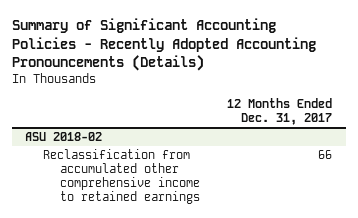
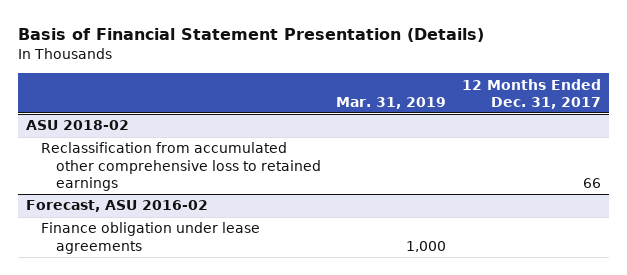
- Summary of Significant Accounting Policies - Recently Adopted Accounting Pronouncements (Details)
+ Basis of Financial Statement Presentation (Details)
- | 12 Months Ended Dec. 31, 2017
+ | Mar. 31, 2019 | 12 Months Ended Dec. 31, 2017
@ ASU 2018-02
- Reclassification from accumulated other comprehensive income to retained earnings | 66
+ Reclassification from accumulated other comprehensive loss to retained earnings | | 66
+ Forecast, ASU 2016-02
+ Finance obligation under lease agreements | 1,000 |

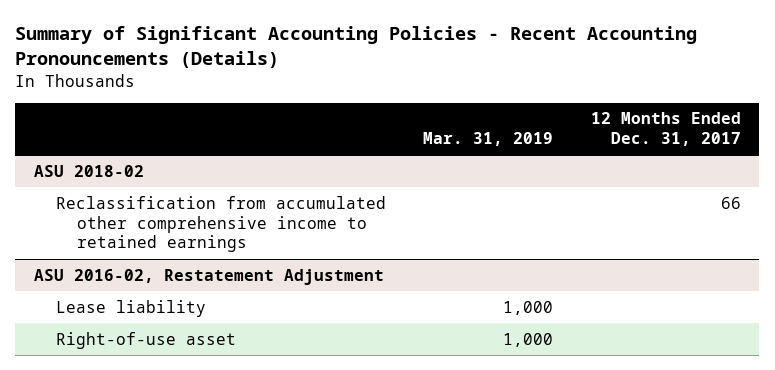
- Basis of Financial Statement Presentation (Details)
+ Summary of Significant Accounting Policies - Recent Accounting Pronouncements (Details)
@ ASU 2018-02
- Reclassification from accumulated other comprehensive loss to retained earnings | | 66
- Forecast, ASU 2016-02
- Finance obligation under lease agreements | 1,000 |
@ ASU 2018-02
+ Reclassification from accumulated other comprehensive income to retained earnings | | 66
+ ASU 2016-02, Restatement Adjustment
+ Lease liability | 1,000 |
+ Right-of-use asset | 1,000 |

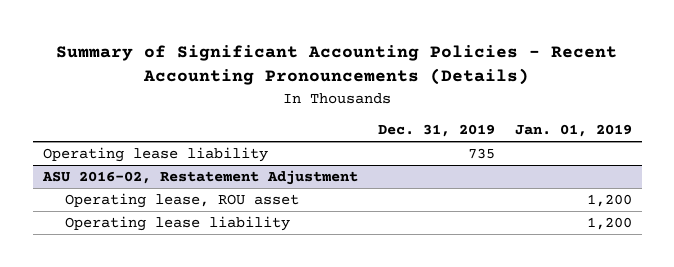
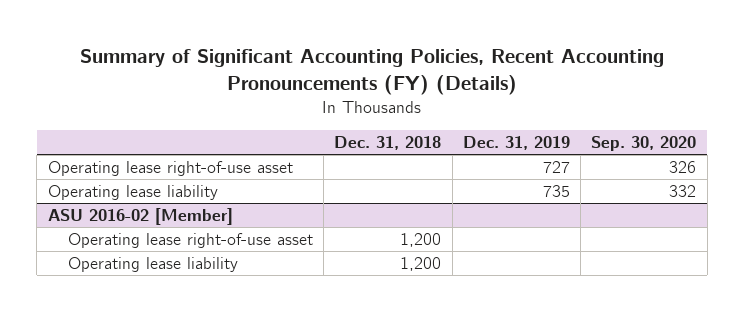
- Summary of Significant Accounting Policies - Recent Accounting Pronouncements (Details)
+ Summary of Significant Accounting Policies, Recent Accounting Pronouncements (FY) (Details)
- | Dec. 31, 2019 | Jan. 01, 2019
+ | Dec. 31, 2018 | Dec. 31, 2019 | Sep. 30, 2020
+ Operating lease right-of-use asset | | 727 | 326
- ASU 2016-02, Restatement Adjustment
- Operating lease, ROU asset | | 1,200
+ ASU 2016-02 [Member]
+ Operating lease right-of-use asset | 1,200 | |

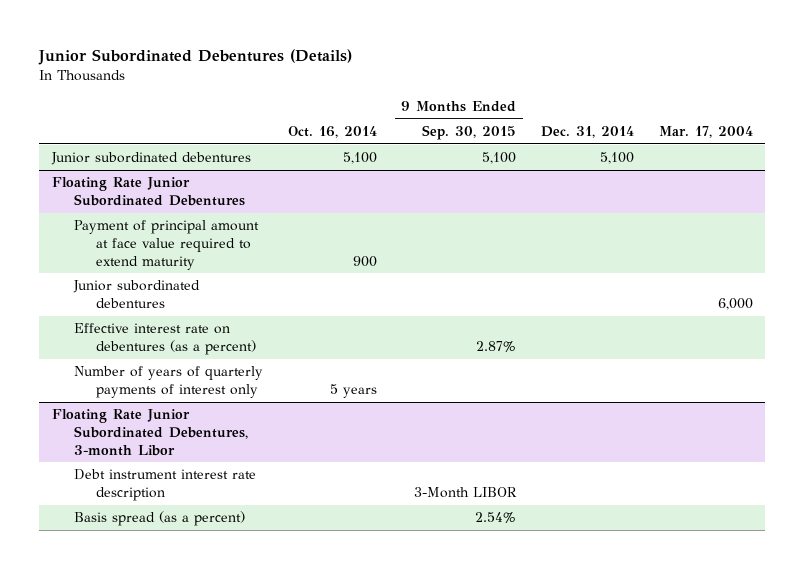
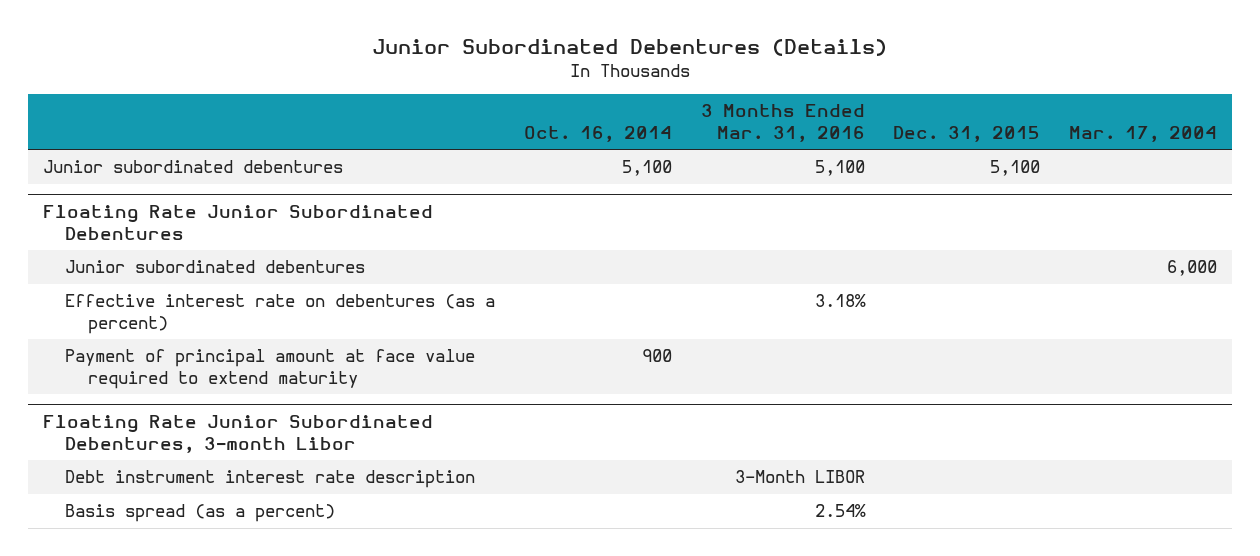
- | Oct. 16, 2014 | 9 Months Ended Sep. 30, 2015 | Dec. 31, 2014 | Mar. 17, 2004
+ | Oct. 16, 2014 | 3 Months Ended Mar. 31, 2016 | Dec. 31, 2015 | Mar. 17, 2004
@ Floating Rate Junior Subordinated Debentures
- Number of years of quarterly payments of interest only | 5 years | | |
moved down: Payment of principal amount at face value required to extend maturity | 900 | | |

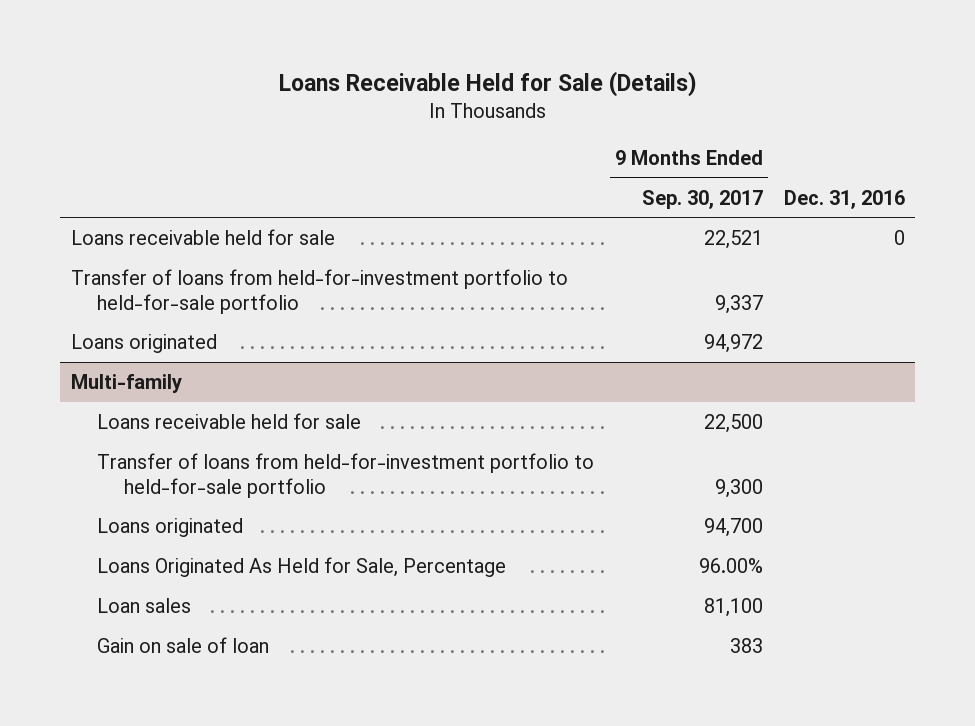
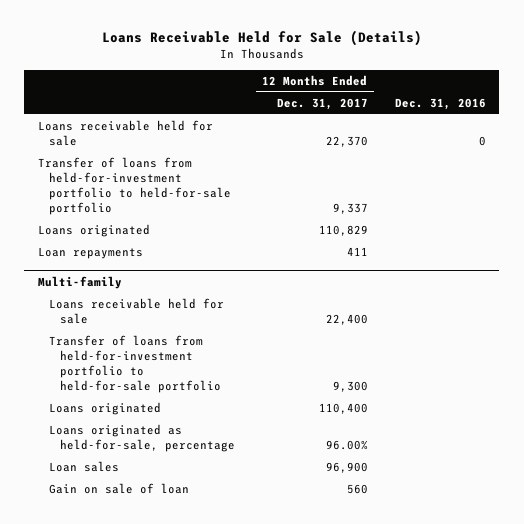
- | 9 Months Ended Sep. 30, 2017 | Dec. 31, 2016
+ | 12 Months Ended Dec. 31, 2017 | Dec. 31, 2016
+ Loan repayments | 411 |
@ Multi-family
- Loans Originated As Held for Sale, Percentage | 96.00% |
+ Loans originated as held-for-sale, percentage | 96.00% |

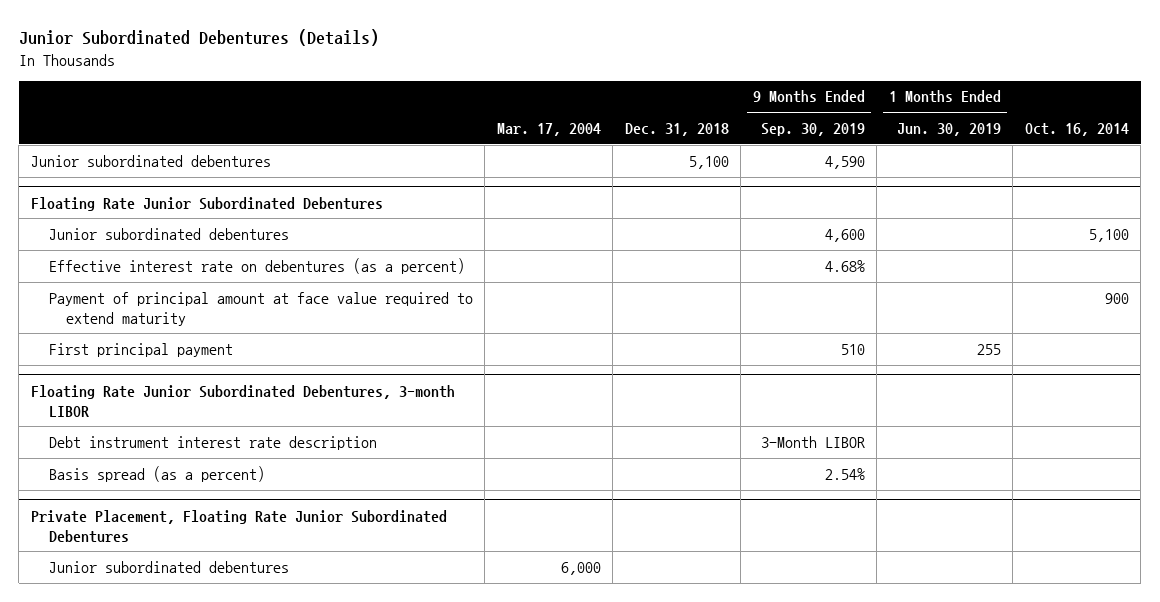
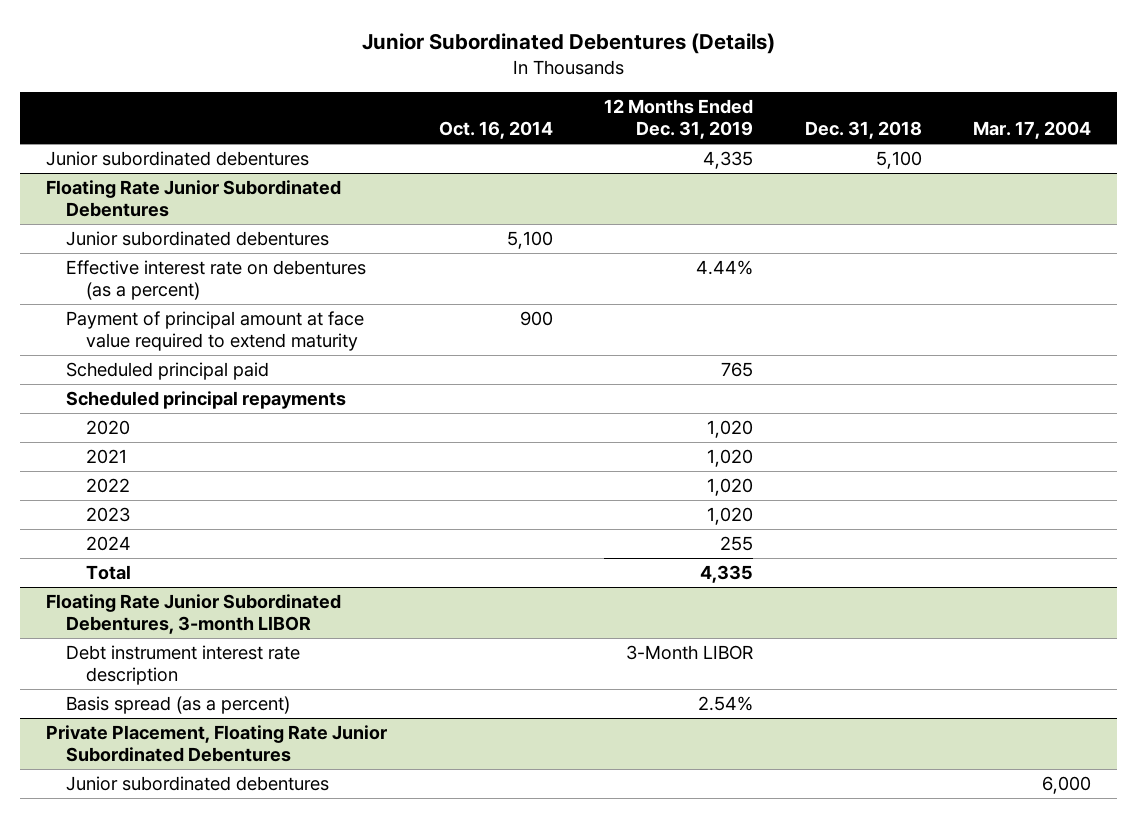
- | Mar. 17, 2004 | Dec. 31, 2018 | 9 Months Ended Sep. 30, 2019 | 1 Months Ended Jun. 30, 2019 | Oct. 16, 2014
+ | Oct. 16, 2014 | 12 Months Ended Dec. 31, 2019 | Dec. 31, 2018 | Mar. 17, 2004
@ Floating Rate Junior Subordinated Debentures
- First principal payment | | | 510 | 255 |
+ Scheduled principal paid | | 765 | |
+ Scheduled principal repayments
+ 2020 | | 1,020 | |
+ 2021 | | 1,020 | |
+ 2022 | | 1,020 | |
+ 2023 | | 1,020 | |
+ 2024 | | 255 | |
+ Total | | 4,335 | |

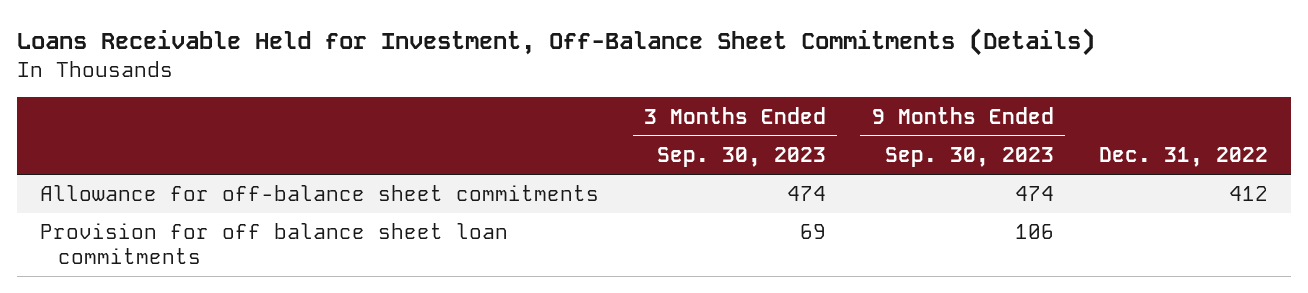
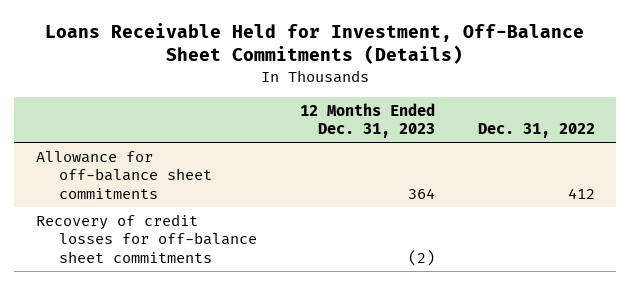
- | 3 Months Ended Sep. 30, 2023 | 9 Months Ended Sep. 30, 2023 | Dec. 31, 2022
+ | 12 Months Ended Dec. 31, 2023 | Dec. 31, 2022
- Provision for off balance sheet loan commitments | 69 | 106 |
+ Recovery of credit losses for off-balance sheet commitments | (2) |

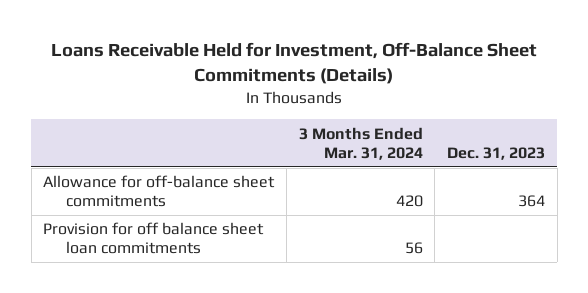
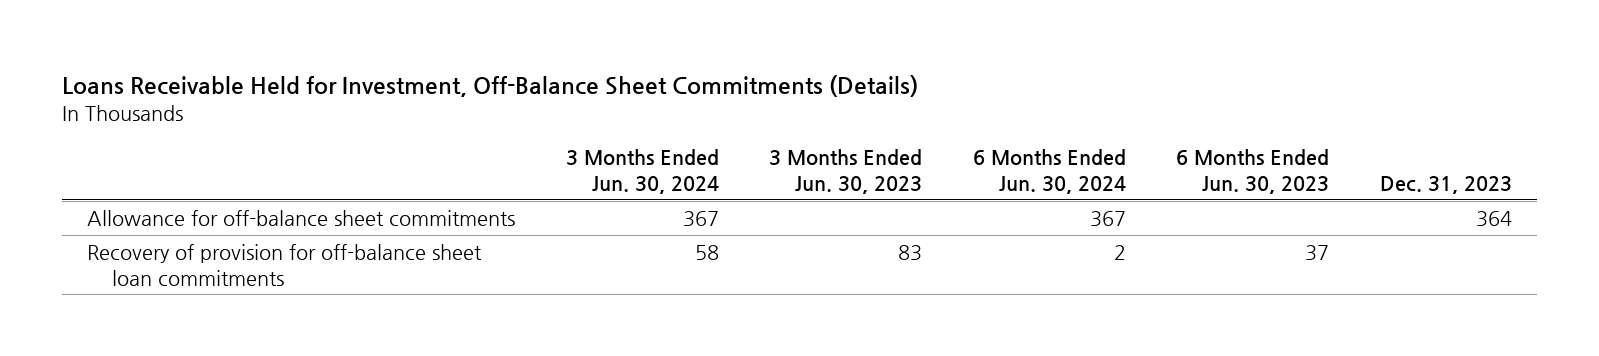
- | 3 Months Ended Mar. 31, 2024 | Dec. 31, 2023
+ | 3 Months Ended Jun. 30, 2024 | 3 Months Ended Jun. 30, 2023 | 6 Months Ended Jun. 30, 2024 | 6 Months Ended Jun. 30, 2023 | Dec. 31, 2023
- Provision for off balance sheet loan commitments | 56 |
+ Recovery of provision for off-balance sheet loan commitments | 58 | 83 | 2 | 37 |

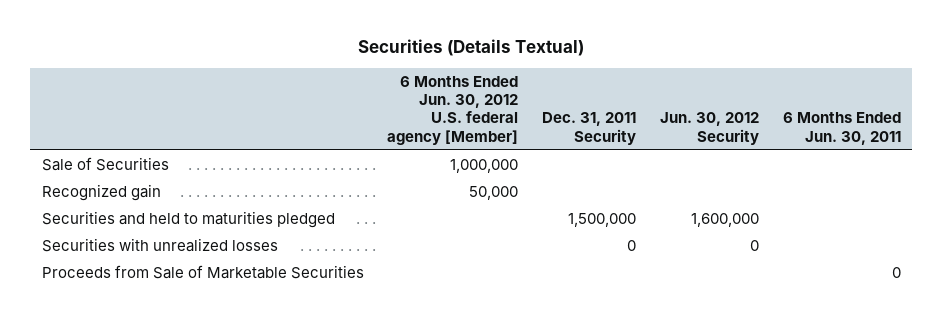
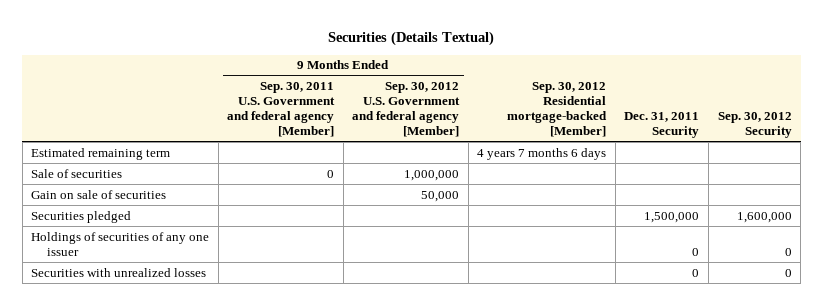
- | 6 Months Ended Jun. 30, 2012 U.S. federal agency [Member] | Dec. 31, 2011 Security | Jun. 30, 2012 Security | 6 Months Ended Jun. 30, 2011
+ | 9 Months Ended Sep. 30, 2011 U.S. Government and federal agency [Member] | 9 Months Ended Sep. 30, 2012 U.S. Government and federal agency [Member] | Sep. 30, 2012 Residential mortgage-backed [Member] | Dec. 31, 2011 Security | Sep. 30, 2012 Security
- Sale of Securities | 1,000,000 | | |
- Recognized gain | 50,000 | | |
- Securities and held to maturities pledged | | 1,500,000 | 1,600,000 |
+ Estimated remaining term | | | 4 years 7 months 6 days | |
+ Sale of securities | 0 | 1,000,000 | | |
+ Gain on sale of securities | | 50,000 | | |
+ Securities pledged | | | | 1,500,000 | 1,600,000
+ Holdings of securities of any one issuer | | | | 0 | 0
- Proceeds from Sale of Marketable Securities | | | | 0

